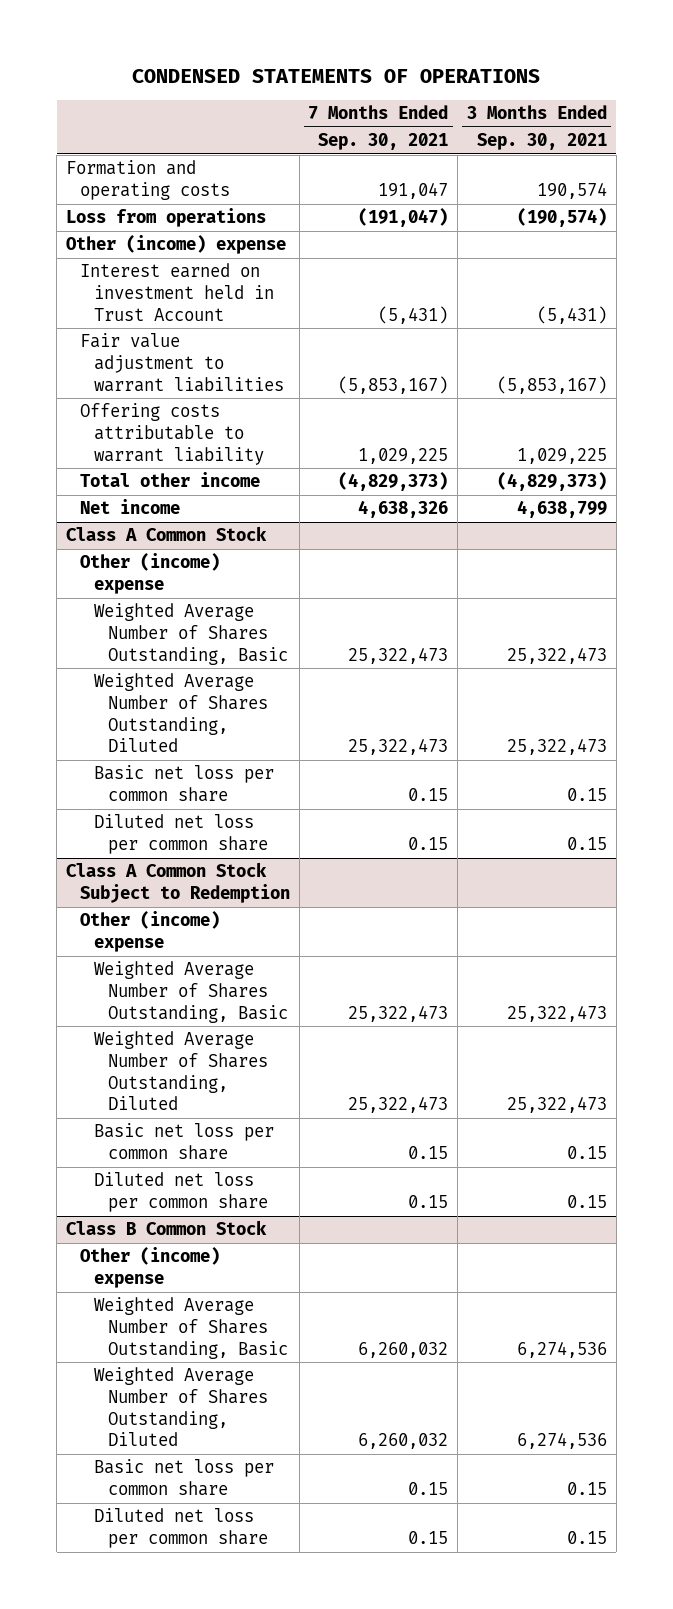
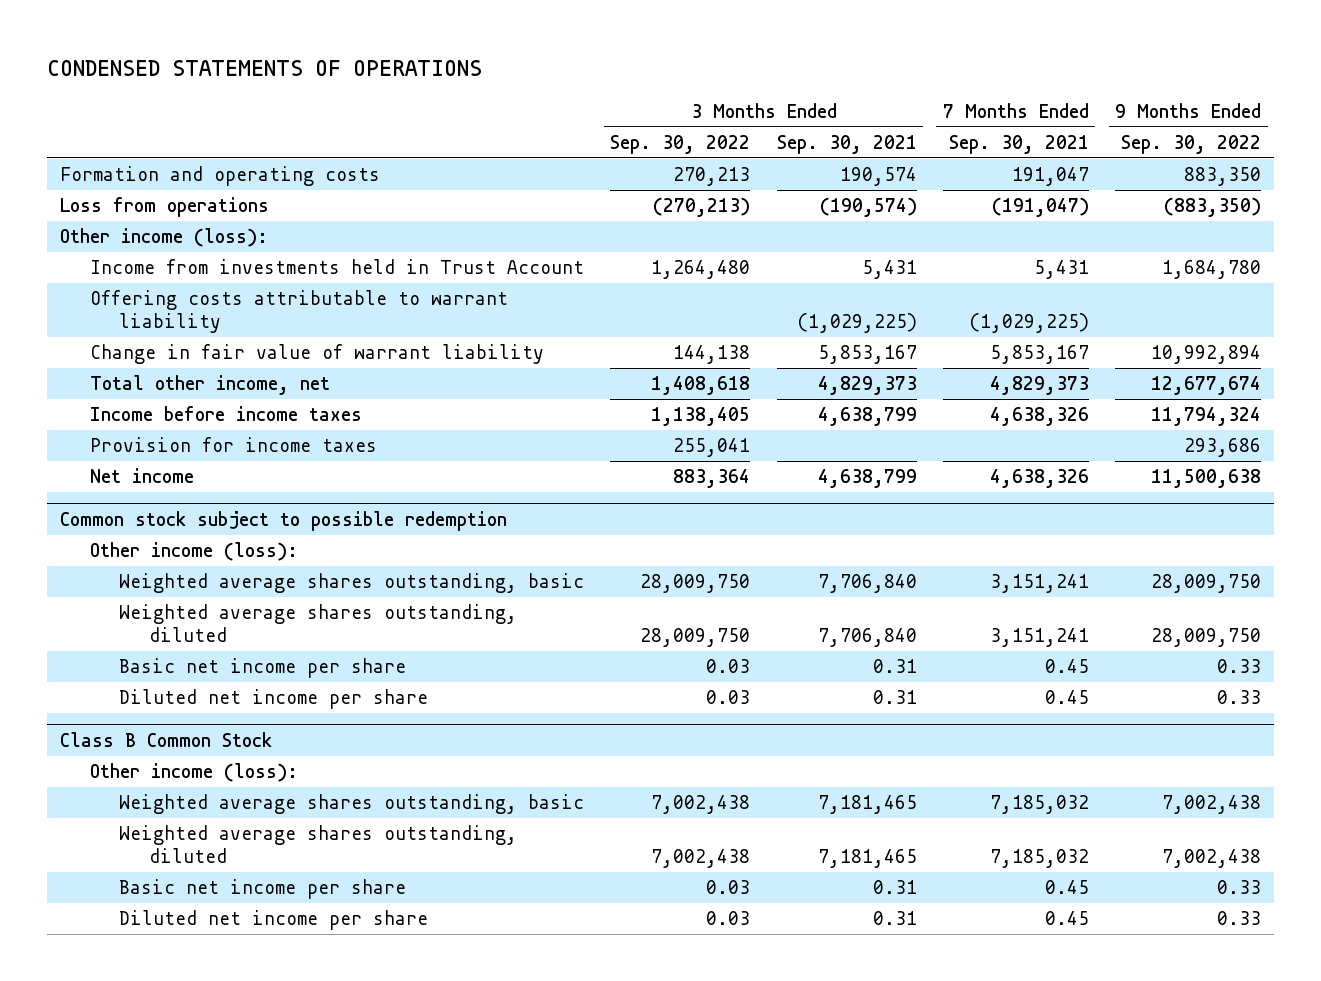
- | 7 Months Ended Sep. 30, 2021 | 3 Months Ended Sep. 30, 2021
+ | 3 Months Ended Sep. 30, 2022 | 3 Months Ended Sep. 30, 2021 | 7 Months Ended Sep. 30, 2021 | 9 Months Ended Sep. 30, 2022
- Other (income) expense
- Interest earned on investment held in Trust Account | (5,431) | (5,431)
- Fair value adjustment to warrant liabilities | (5,853,167) | (5,853,167)
- Offering costs attributable to warrant liability | 1,029,225 | 1,029,225
- Total other income | (4,829,373) | (4,829,373)
+ Other income (loss):
+ Income from investments held in Trust Account | 1,264,480 | 5,431 | 5,431 | 1,684,780
+ Offering costs attributable to warrant liability | | (1,029,225) | (1,029,225) |
+ Change in fair value of warrant liability | 144,138 | 5,853,167 | 5,853,167 | 10,992,894
+ Total other income, net | 1,408,618 | 4,829,373 | 4,829,373 | 12,677,674
+ Income before income taxes | 1,138,405 | 4,638,799 | 4,638,326 | 11,794,324
+ Provision for income taxes | 255,041 | | | 293,686
- Class A Common Stock
- Other (income) expense
- Weighted Average Number of Shares Outstanding, Basic | 25,322,473 | 25,322,473
- Weighted Average Number of Shares Outstanding, Diluted | 25,322,473 | 25,322,473
- Basic net loss per common share | 0.15 | 0.15
- Diluted net loss per common share | 0.15 | 0.15
- Class A Common Stock Subject to Redemption
- Other (income) expense
- Weighted Average Number of Shares Outstanding, Basic | 25,322,473 | 25,322,473
- Weighted Average Number of Shares Outstanding, Diluted | 25,322,473 | 25,322,473
- Basic net loss per common share | 0.15 | 0.15
- Diluted net loss per common share | 0.15 | 0.15
+ Common stock subject to possible redemption
+ Other income (loss):
+ Weighted average shares outstanding, basic | 28,009,750 | 7,706,840 | 3,151,241 | 28,009,750
+ Weighted average shares outstanding, diluted | 28,009,750 | 7,706,840 | 3,151,241 | 28,009,750
+ Basic net income per share | 0.03 | 0.31 | 0.45 | 0.33
+ Diluted net income per share | 0.03 | 0.31 | 0.45 | 0.33
@ Class B Common Stock
- Other (income) expense
- Weighted Average Number of Shares Outstanding, Basic | 6,260,032 | 6,274,536
- Weighted Average Number of Shares Outstanding, Diluted | 6,260,032 | 6,274,536
- Basic net loss per common share | 0.15 | 0.15
- Diluted net loss per common share | 0.15 | 0.15
+ Other income (loss):
+ Weighted average shares outstanding, basic | 7,002,438 | 7,181,465 | 7,185,032 | 7,002,438
+ Weighted average shares outstanding, diluted | 7,002,438 | 7,181,465 | 7,185,032 | 7,002,438
+ Basic net income per share | 0.03 | 0.31 | 0.45 | 0.33
+ Diluted net income per share | 0.03 | 0.31 | 0.45 | 0.33

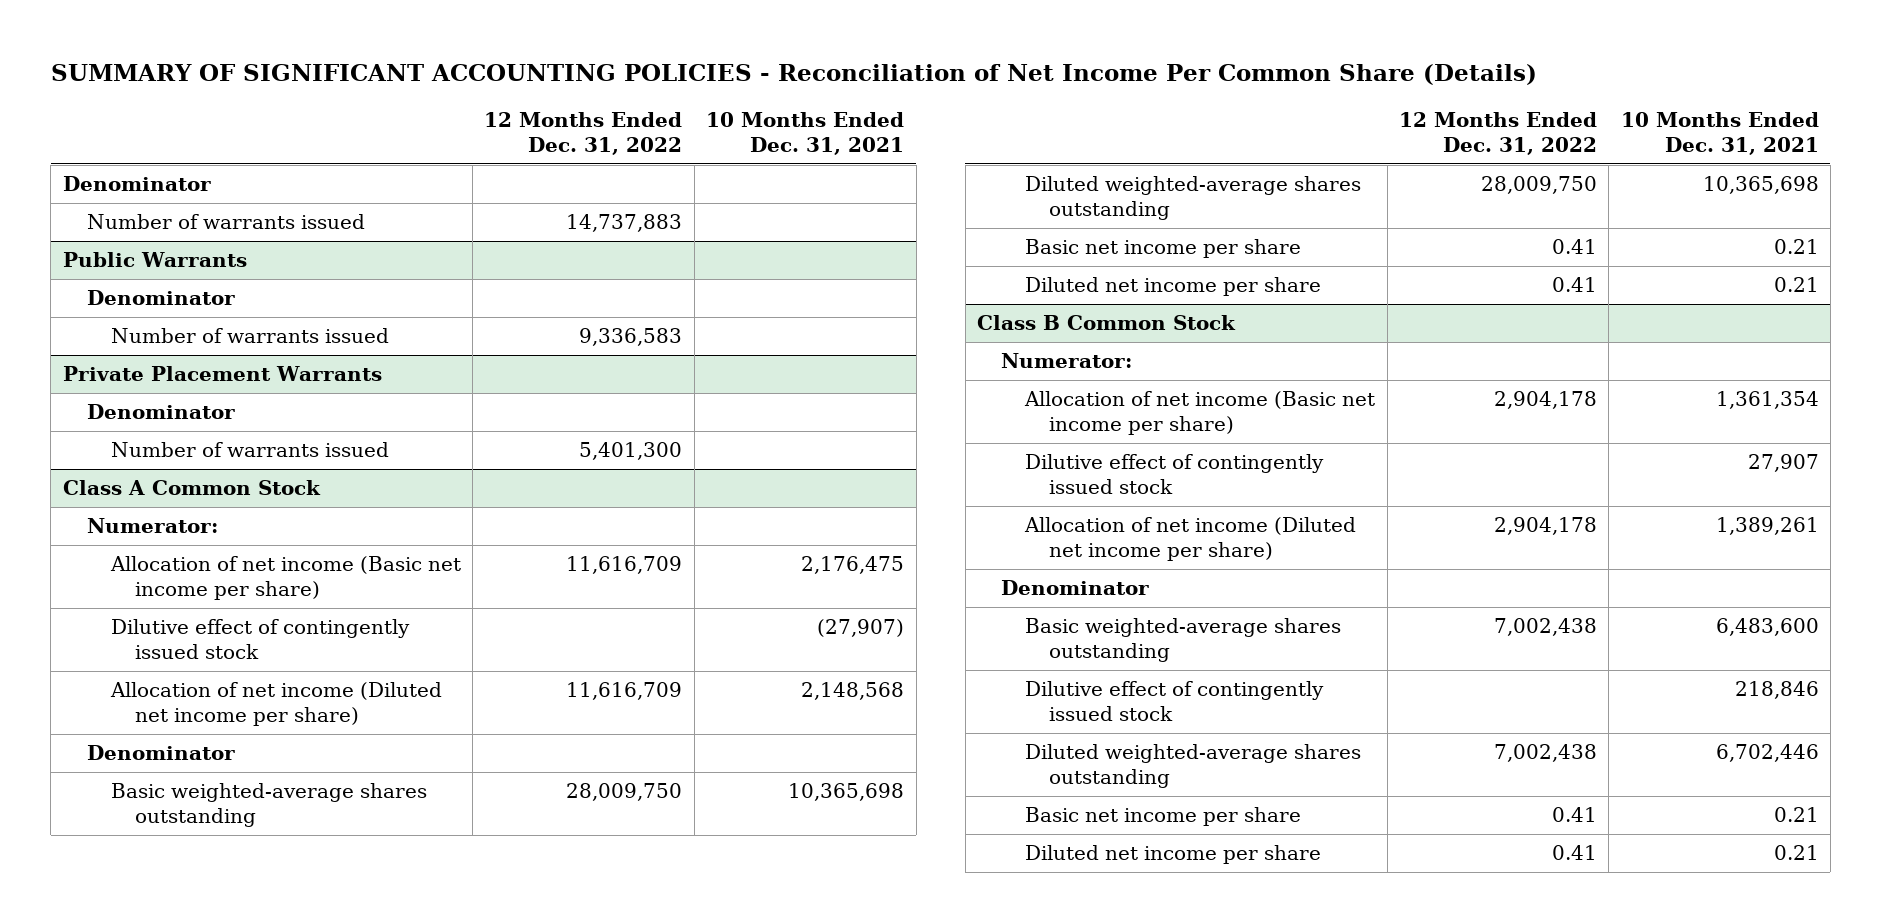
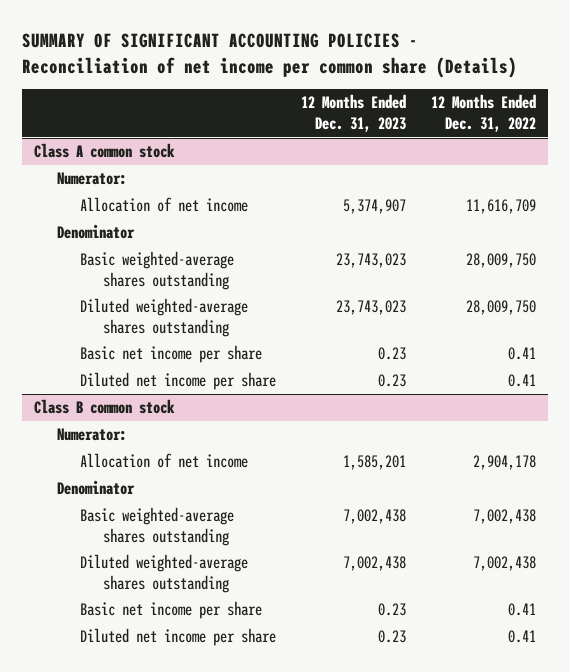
- SUMMARY OF SIGNIFICANT ACCOUNTING POLICIES - Reconciliation of Net Income Per Common Share (Details)
+ SUMMARY OF SIGNIFICANT ACCOUNTING POLICIES - Reconciliation of net income per common share (Details)
- | 12 Months Ended Dec. 31, 2022 | 10 Months Ended Dec. 31, 2021
+ | 12 Months Ended Dec. 31, 2023 | 12 Months Ended Dec. 31, 2022
- Denominator
- Number of warrants issued | 14,737,883 |
- Public Warrants
- Denominator
- Number of warrants issued | 9,336,583 |
- Private Placement Warrants
- Denominator
- Number of warrants issued | 5,401,300 |
- Class A Common Stock
+ Class A common stock
- Allocation of net income (Basic net income per share) | 11,616,709 | 2,176,475
- Dilutive effect of contingently issued stock | | (27,907)
- Allocation of net income (Diluted net income per share) | 11,616,709 | 2,148,568
+ Allocation of net income | 5,374,907 | 11,616,709
- Class B Common Stock
+ Class B common stock
- Allocation of net income (Basic net income per share) | 2,904,178 | 1,361,354
- Dilutive effect of contingently issued stock | | 27,907
- Allocation of net income (Diluted net income per share) | 2,904,178 | 1,389,261
+ Allocation of net income | 1,585,201 | 2,904,178
- Dilutive effect of contingently issued stock | | 218,846

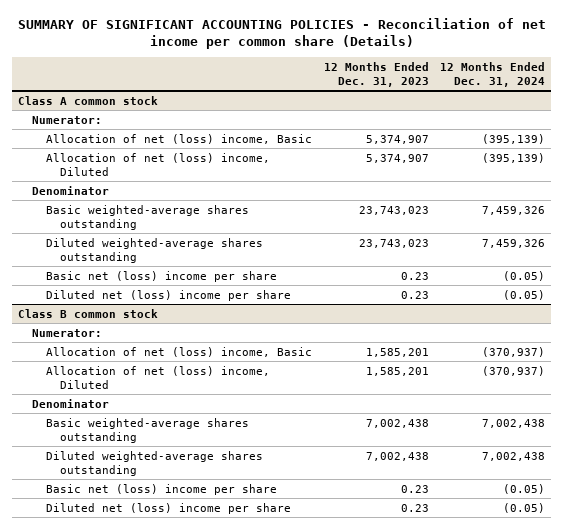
- | 12 Months Ended Dec. 31, 2023 | 12 Months Ended Dec. 31, 2022
+ | 12 Months Ended Dec. 31, 2023 | 12 Months Ended Dec. 31, 2024
@ Class A common stock
- Allocation of net income | 5,374,907 | 11,616,709
+ Allocation of net (loss) income, Basic | 5,374,907 | (395,139)
+ Allocation of net (loss) income, Diluted | 5,374,907 | (395,139)
- Basic net income per share | 0.23 | 0.41
- Diluted net income per share | 0.23 | 0.41
+ Basic net (loss) income per share | 0.23 | (0.05)
+ Diluted net (loss) income per share | 0.23 | (0.05)
@ Class B common stock
- Allocation of net income | 1,585,201 | 2,904,178
+ Allocation of net (loss) income, Basic | 1,585,201 | (370,937)
+ Allocation of net (loss) income, Diluted | 1,585,201 | (370,937)
- Basic net income per share | 0.23 | 0.41
- Diluted net income per share | 0.23 | 0.41
+ Basic net (loss) income per share | 0.23 | (0.05)
+ Diluted net (loss) income per share | 0.23 | (0.05)

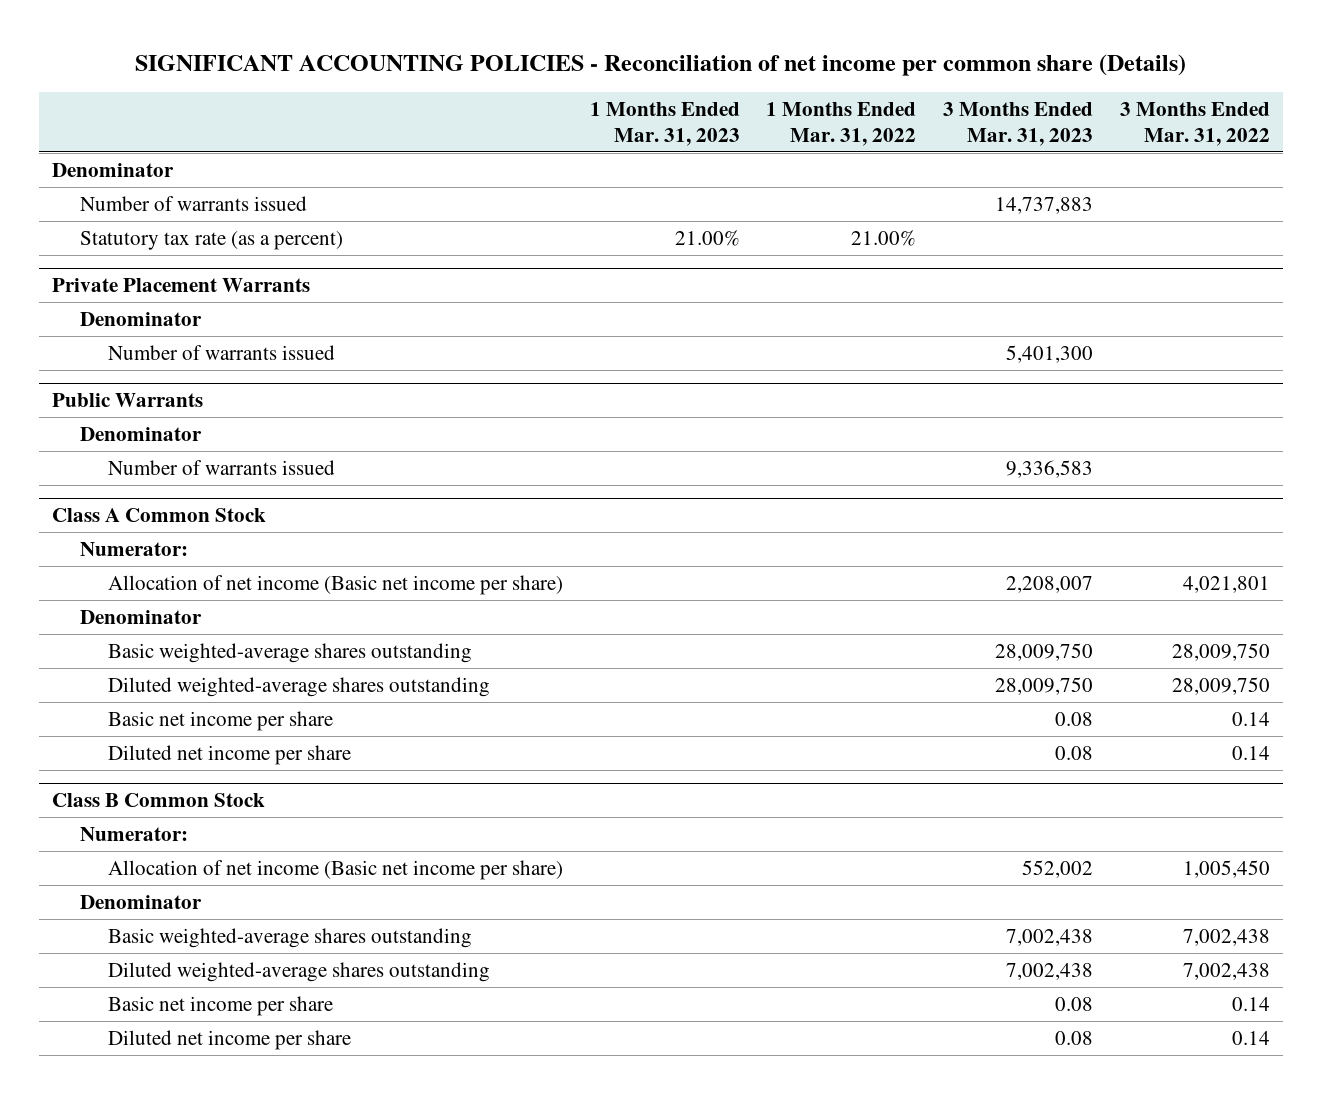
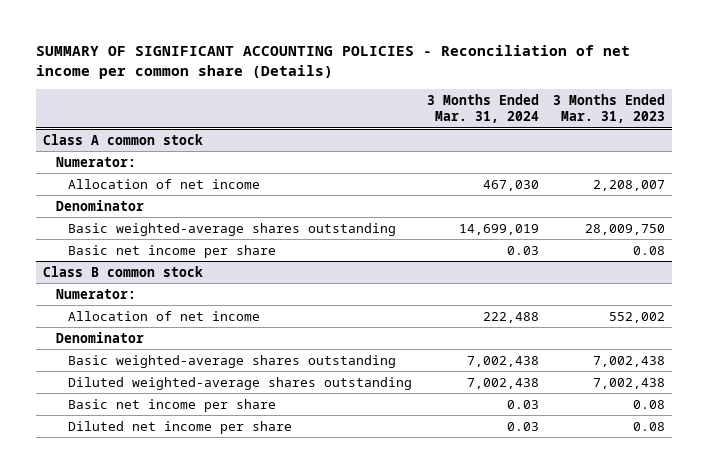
- SIGNIFICANT ACCOUNTING POLICIES - Reconciliation of net income per common share (Details)
+ SUMMARY OF SIGNIFICANT ACCOUNTING POLICIES - Reconciliation of net income per common share (Details)
- | 1 Months Ended Mar. 31, 2023 | 1 Months Ended Mar. 31, 2022 | 3 Months Ended Mar. 31, 2023 | 3 Months Ended Mar. 31, 2022
+ | 3 Months Ended Mar. 31, 2024 | 3 Months Ended Mar. 31, 2023
- Denominator
- Number of warrants issued | | | 14,737,883 |
- Statutory tax rate (as a percent) | 21.00% | 21.00% | |
- Private Placement Warrants
- Denominator
- Number of warrants issued | | | 5,401,300 |
- Public Warrants
- Denominator
- Number of warrants issued | | | 9,336,583 |
- Class A Common Stock
+ Class A common stock
- Allocation of net income (Basic net income per share) | | | 2,208,007 | 4,021,801
+ Allocation of net income | 467,030 | 2,208,007
- Diluted weighted-average shares outstanding | | | 28,009,750 | 28,009,750
- Diluted net income per share | | | 0.08 | 0.14
- Class B Common Stock
+ Class B common stock
- Allocation of net income (Basic net income per share) | | | 552,002 | 1,005,450
+ Allocation of net income | 222,488 | 552,002

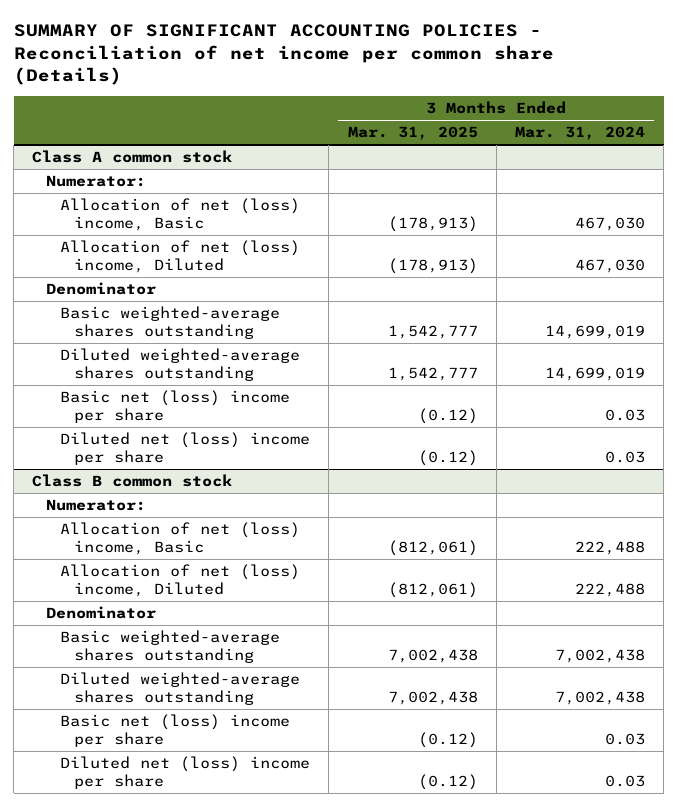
- | 3 Months Ended Mar. 31, 2024 | 3 Months Ended Mar. 31, 2023
+ | 3 Months Ended Mar. 31, 2025 | 3 Months Ended Mar. 31, 2024
@ Class A common stock
- Allocation of net income | 467,030 | 2,208,007
+ Allocation of net (loss) income, Basic | (178,913) | 467,030
+ Allocation of net (loss) income, Diluted | (178,913) | 467,030
- Basic net income per share | 0.03 | 0.08
+ Diluted weighted-average shares outstanding | 1,542,777 | 14,699,019
+ Basic net (loss) income per share | (0.12) | 0.03
+ Diluted net (loss) income per share | (0.12) | 0.03
@ Class B common stock
- Allocation of net income | 222,488 | 552,002
+ Allocation of net (loss) income, Basic | (812,061) | 222,488
+ Allocation of net (loss) income, Diluted | (812,061) | 222,488
- Basic net income per share | 0.03 | 0.08
- Diluted net income per share | 0.03 | 0.08
+ Basic net (loss) income per share | (0.12) | 0.03
+ Diluted net (loss) income per share | (0.12) | 0.03

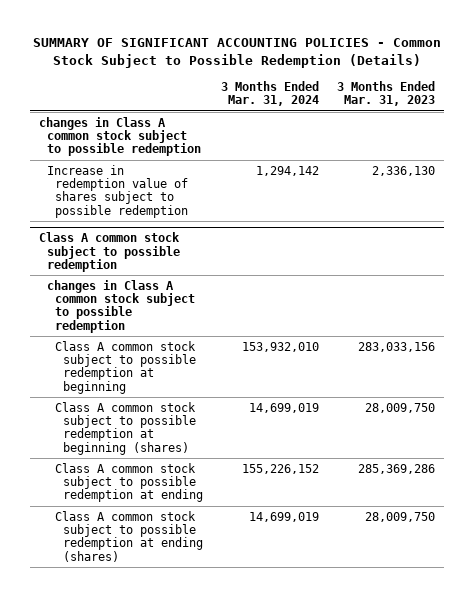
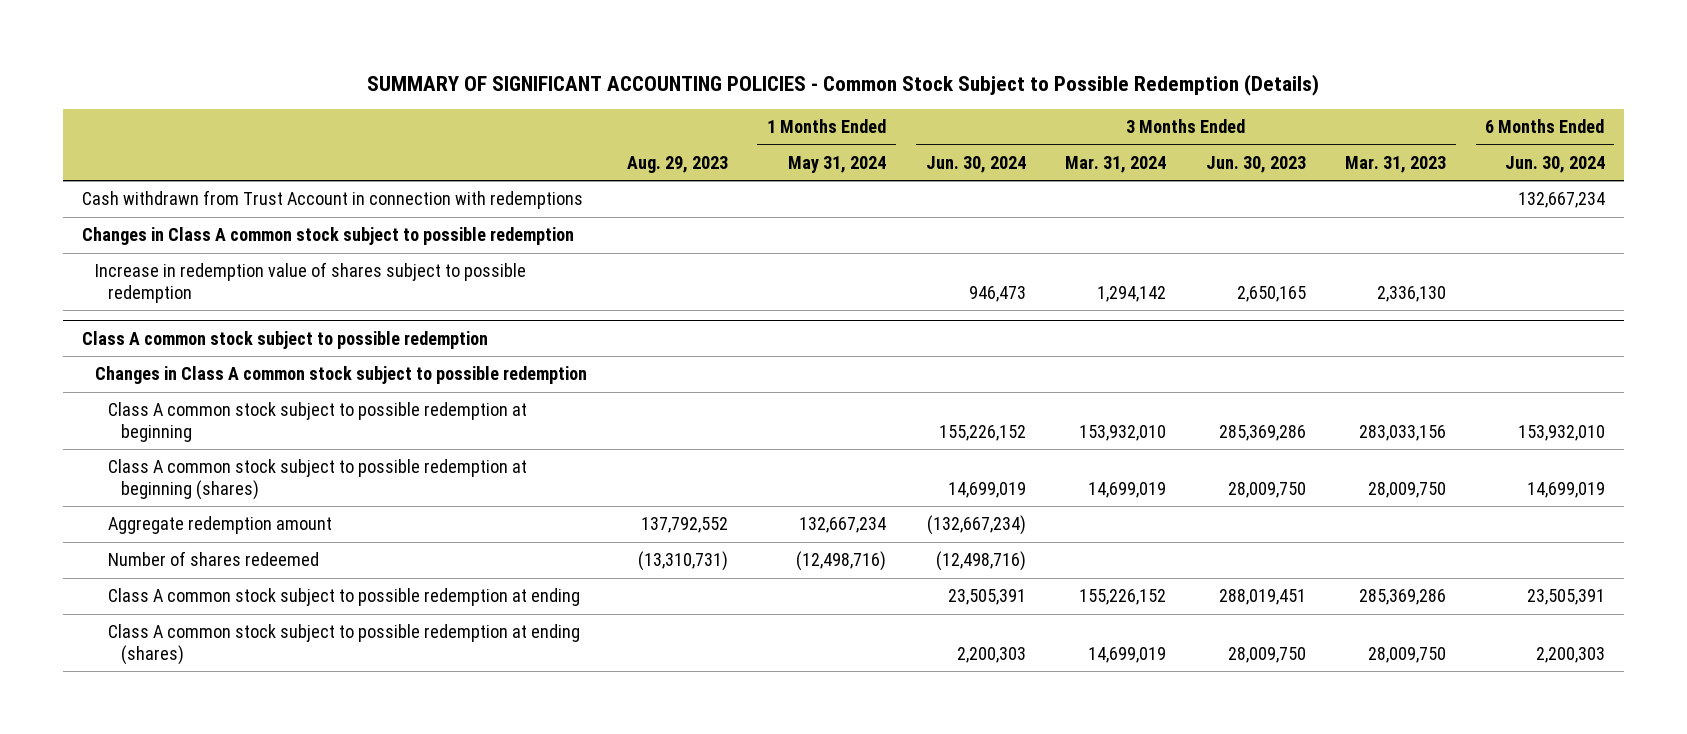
- | 3 Months Ended Mar. 31, 2024 | 3 Months Ended Mar. 31, 2023
+ | Aug. 29, 2023 | 1 Months Ended May 31, 2024 | 3 Months Ended Jun. 30, 2024 | 3 Months Ended Mar. 31, 2024 | 3 Months Ended Jun. 30, 2023 | 3 Months Ended Mar. 31, 2023 | 6 Months Ended Jun. 30, 2024
- changes in Class A common stock subject to possible redemption
+ Cash withdrawn from Trust Account in connection with redemptions | | | | | | | 132,667,234
+ Changes in Class A common stock subject to possible redemption
@ Class A common stock subject to possible redemption
- changes in Class A common stock subject to possible redemption
+ Changes in Class A common stock subject to possible redemption
+ Aggregate redemption amount | 137,792,552 | 132,667,234 | (132,667,234) | | | |
+ Number of shares redeemed | (13,310,731) | (12,498,716) | (12,498,716) | | | |

